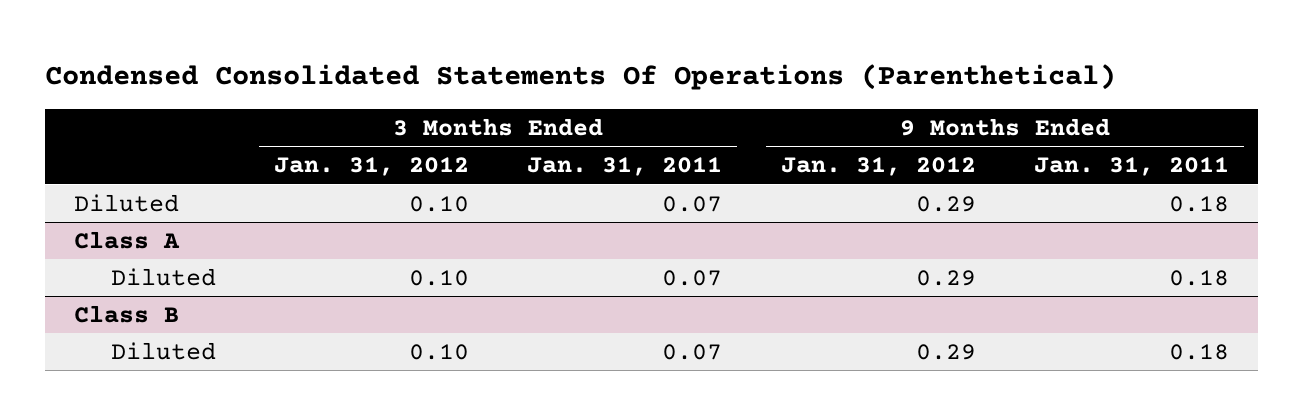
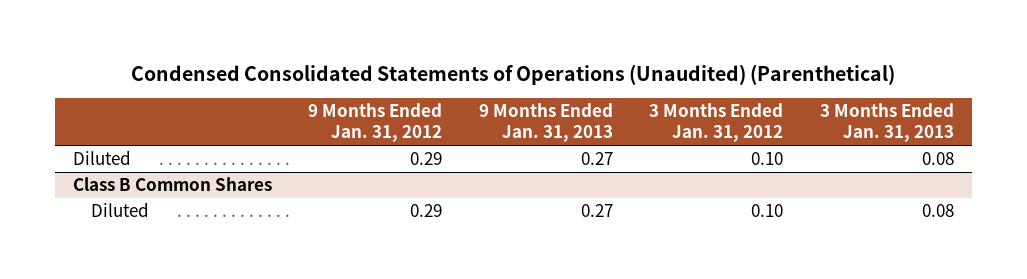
- Condensed Consolidated Statements Of Operations (Parenthetical)
+ Condensed Consolidated Statements of Operations (Unaudited) (Parenthetical)
- | 3 Months Ended Jan. 31, 2012 | 3 Months Ended Jan. 31, 2011 | 9 Months Ended Jan. 31, 2012 | 9 Months Ended Jan. 31, 2011
+ | 9 Months Ended Jan. 31, 2012 | 9 Months Ended Jan. 31, 2013 | 3 Months Ended Jan. 31, 2012 | 3 Months Ended Jan. 31, 2013
- Class A
- Diluted | 0.10 | 0.07 | 0.29 | 0.18
- Class B
+ Class B Common Shares

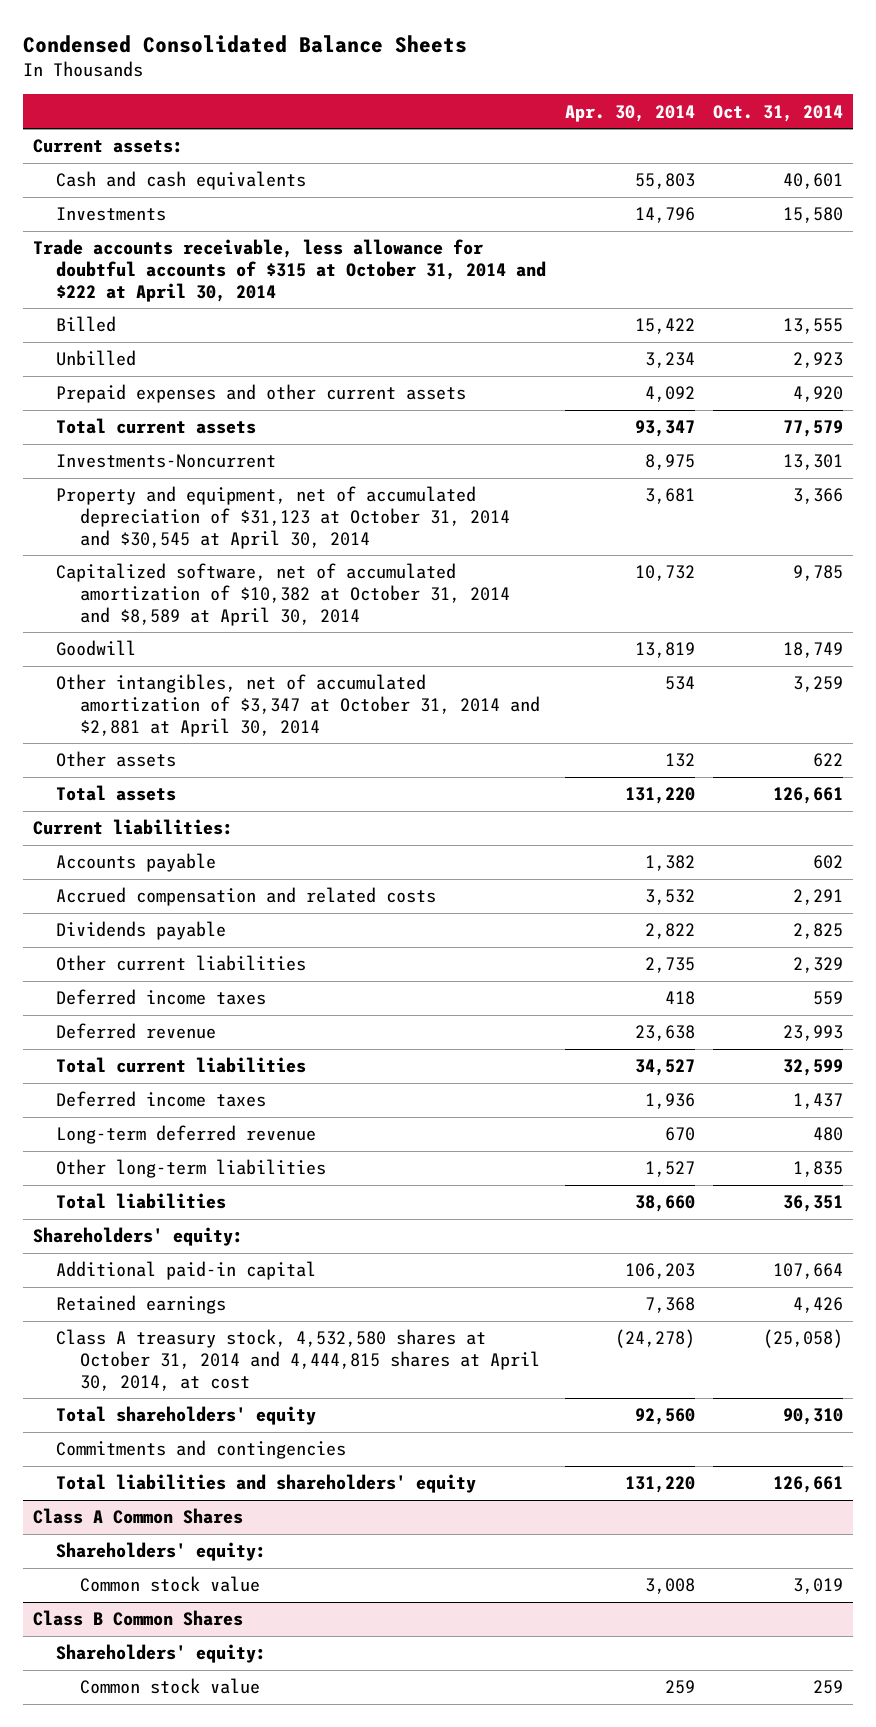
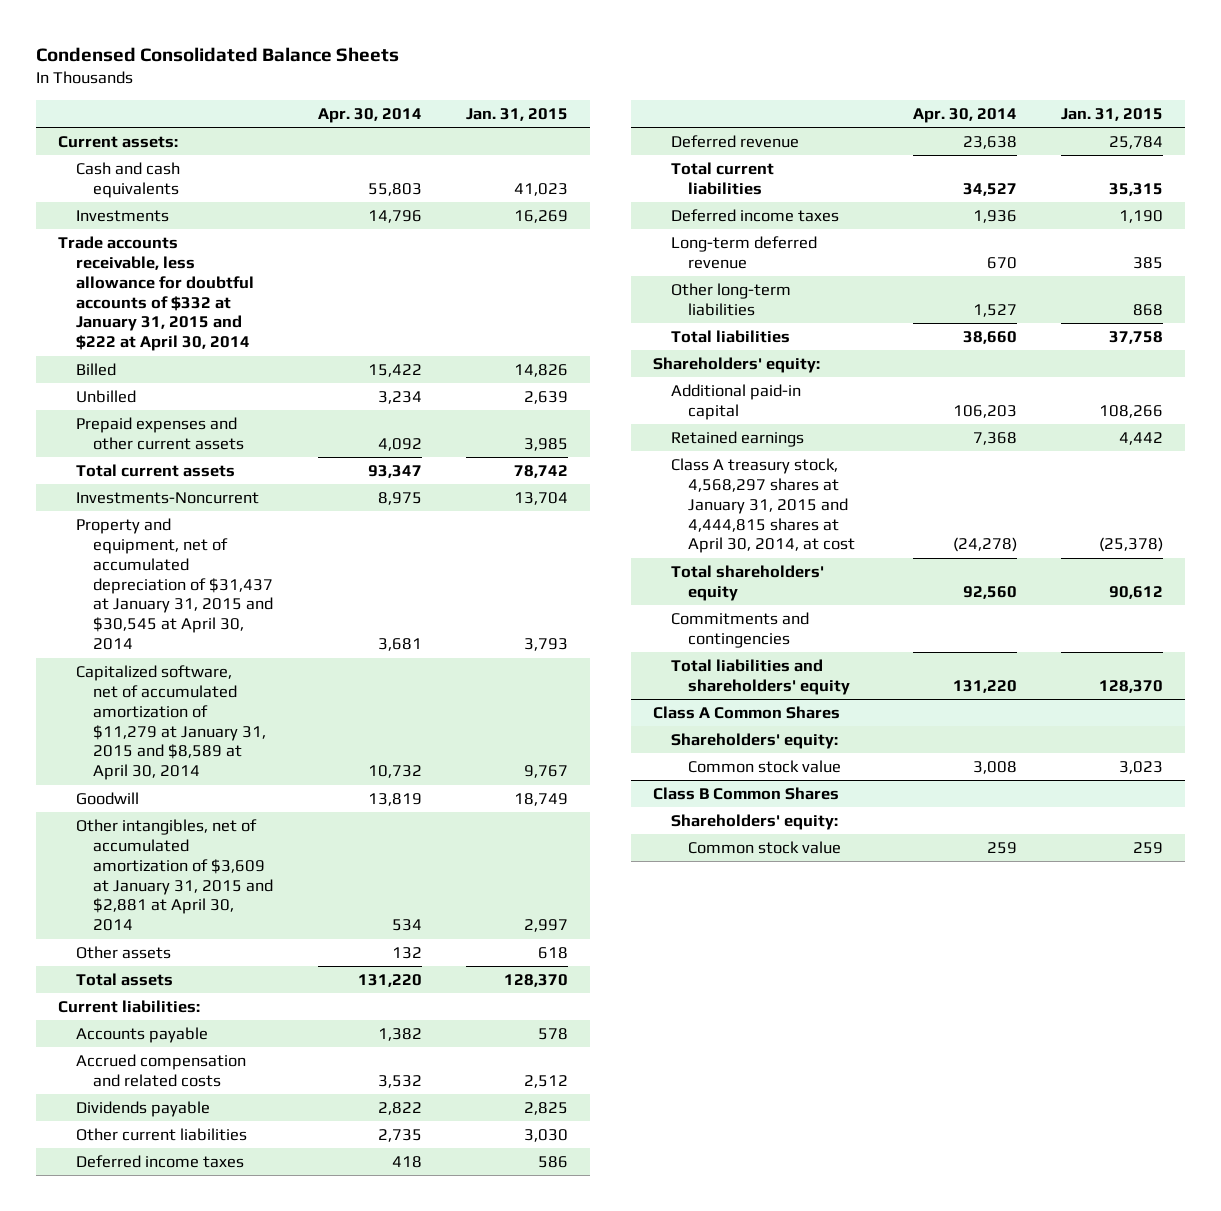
- | Apr. 30, 2014 | Oct. 31, 2014
+ | Apr. 30, 2014 | Jan. 31, 2015
- Trade accounts receivable, less allowance for doubtful accounts of $315 at October 31, 2014 and $222 at April 30, 2014
+ Trade accounts receivable, less allowance for doubtful accounts of $332 at January 31, 2015 and $222 at April 30, 2014
- Property and equipment, net of accumulated depreciation of $31,123 at October 31, 2014 and $30,545 at April 30, 2014 | 3,681 | 3,366
- Capitalized software, net of accumulated amortization of $10,382 at October 31, 2014 and $8,589 at April 30, 2014 | 10,732 | 9,785
+ Property and equipment, net of accumulated depreciation of $31,437 at January 31, 2015 and $30,545 at April 30, 2014 | 3,681 | 3,793
+ Capitalized software, net of accumulated amortization of $11,279 at January 31, 2015 and $8,589 at April 30, 2014 | 10,732 | 9,767
- Other intangibles, net of accumulated amortization of $3,347 at October 31, 2014 and $2,881 at April 30, 2014 | 534 | 3,259
+ Other intangibles, net of accumulated amortization of $3,609 at January 31, 2015 and $2,881 at April 30, 2014 | 534 | 2,997
- Class A treasury stock, 4,532,580 shares at October 31, 2014 and 4,444,815 shares at April 30, 2014, at cost | (24,278) | (25,058)
+ Class A treasury stock, 4,568,297 shares at January 31, 2015 and 4,444,815 shares at April 30, 2014, at cost | (24,278) | (25,378)

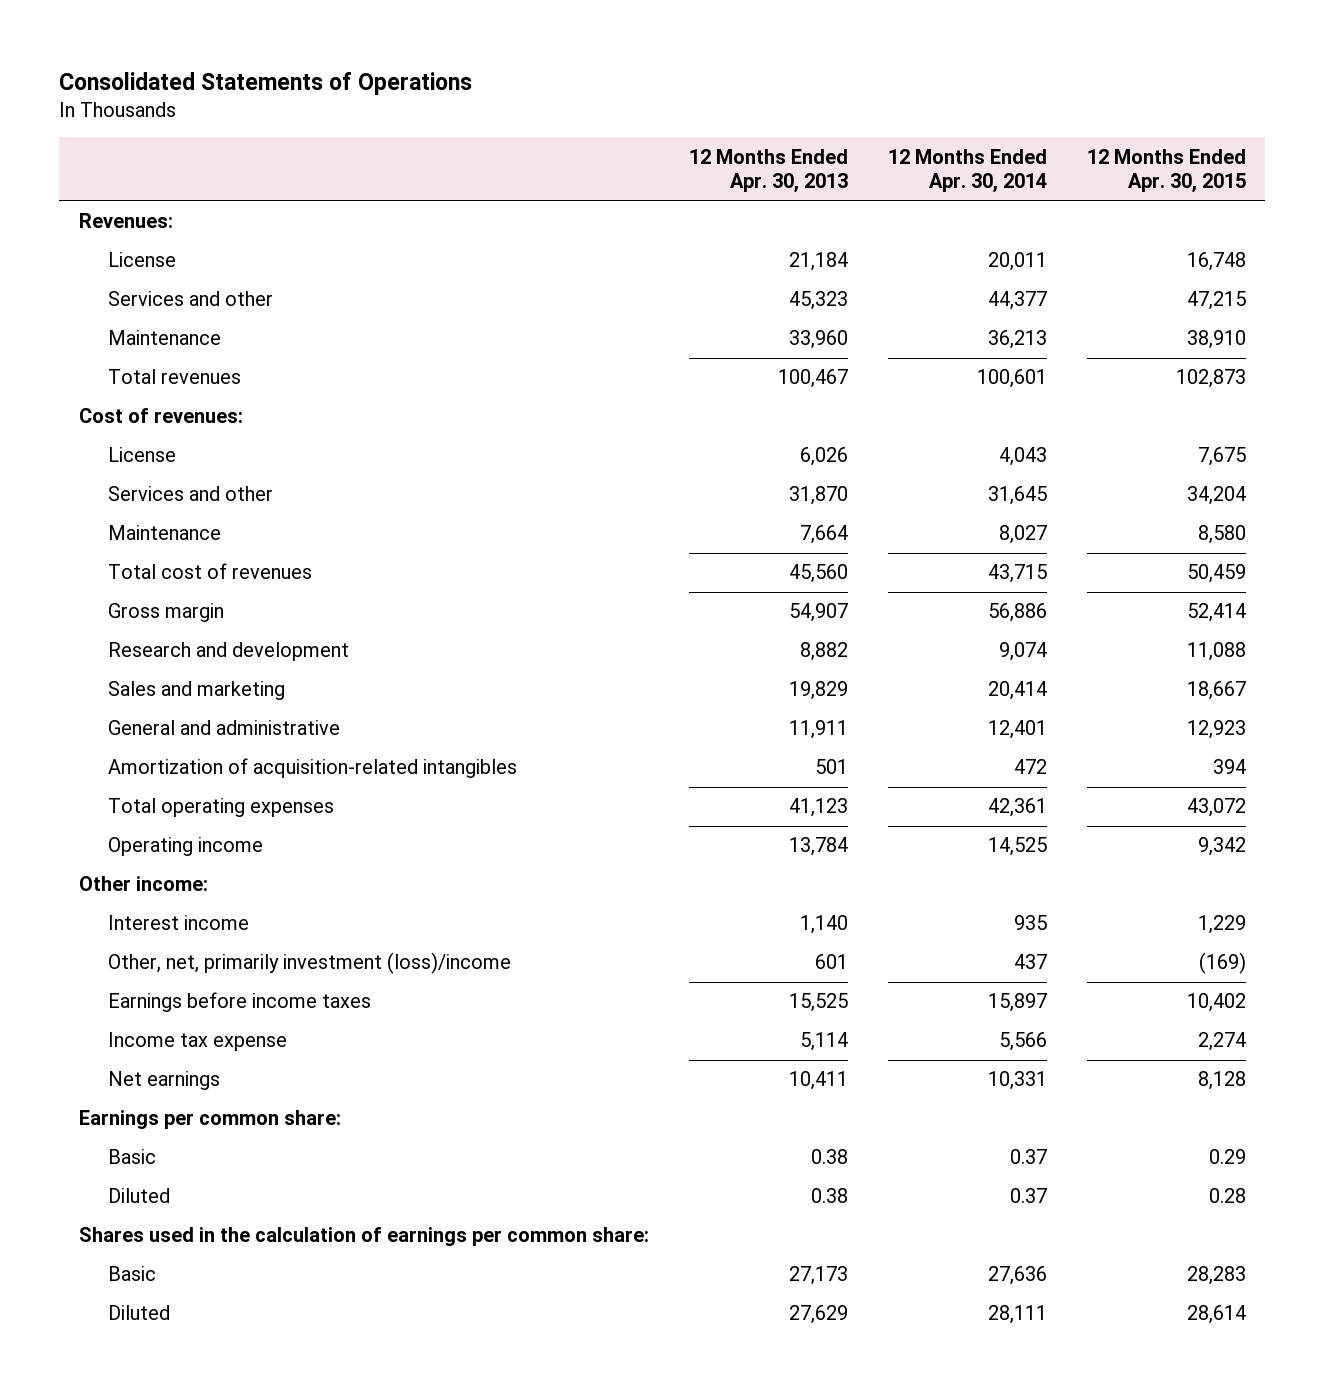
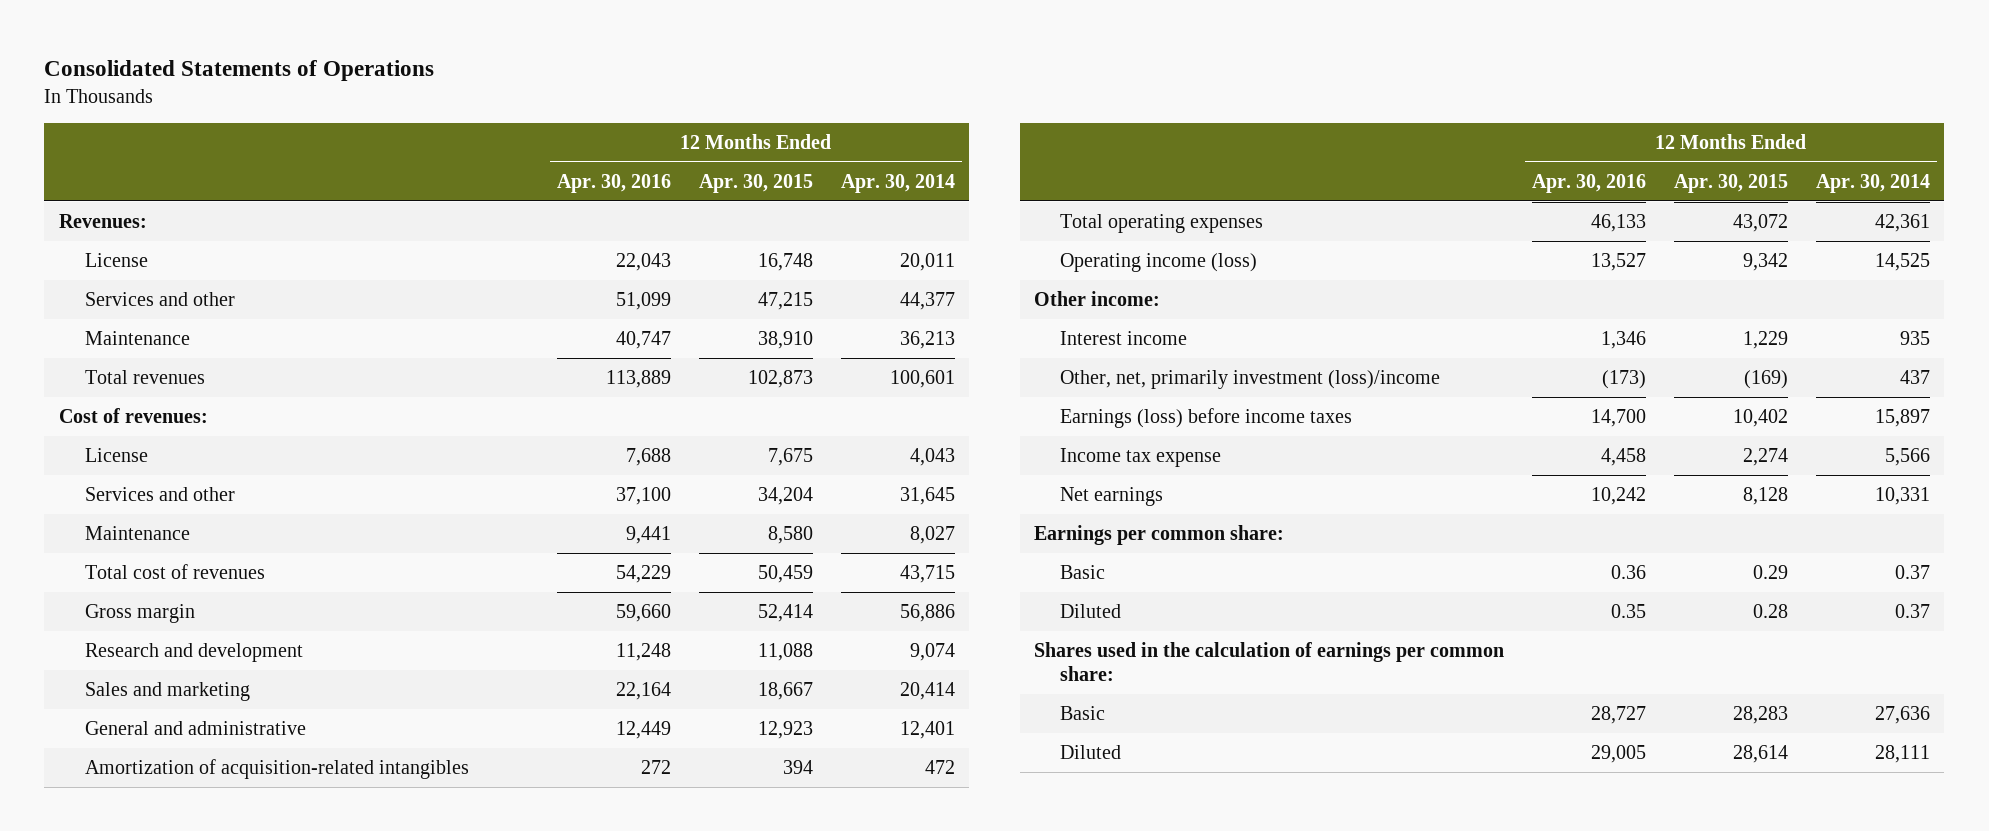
- | 12 Months Ended Apr. 30, 2013 | 12 Months Ended Apr. 30, 2014 | 12 Months Ended Apr. 30, 2015
+ | 12 Months Ended Apr. 30, 2016 | 12 Months Ended Apr. 30, 2015 | 12 Months Ended Apr. 30, 2014
- Operating income | 13,784 | 14,525 | 9,342
+ Operating income (loss) | 13,527 | 9,342 | 14,525
- Earnings before income taxes | 15,525 | 15,897 | 10,402
+ Earnings (loss) before income taxes | 14,700 | 10,402 | 15,897

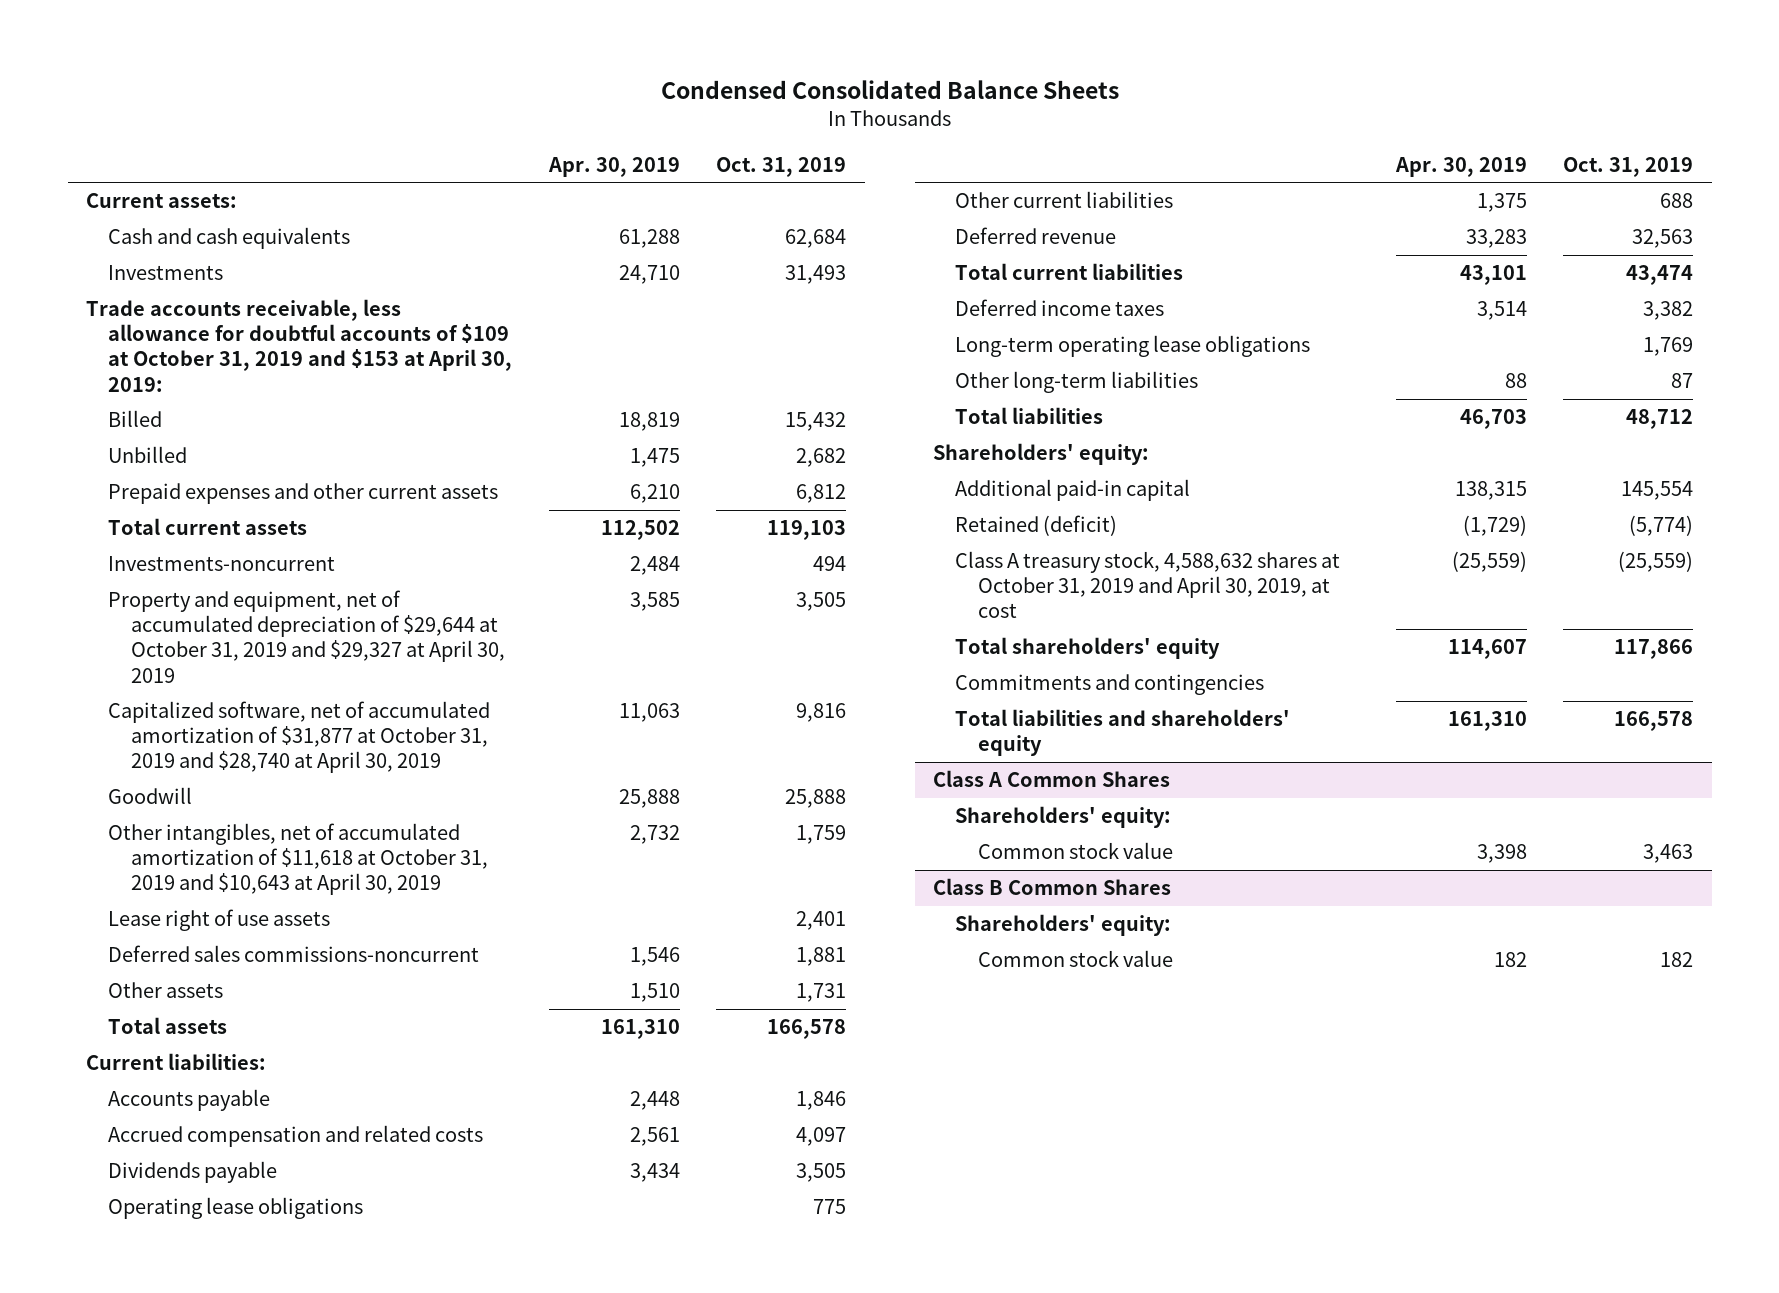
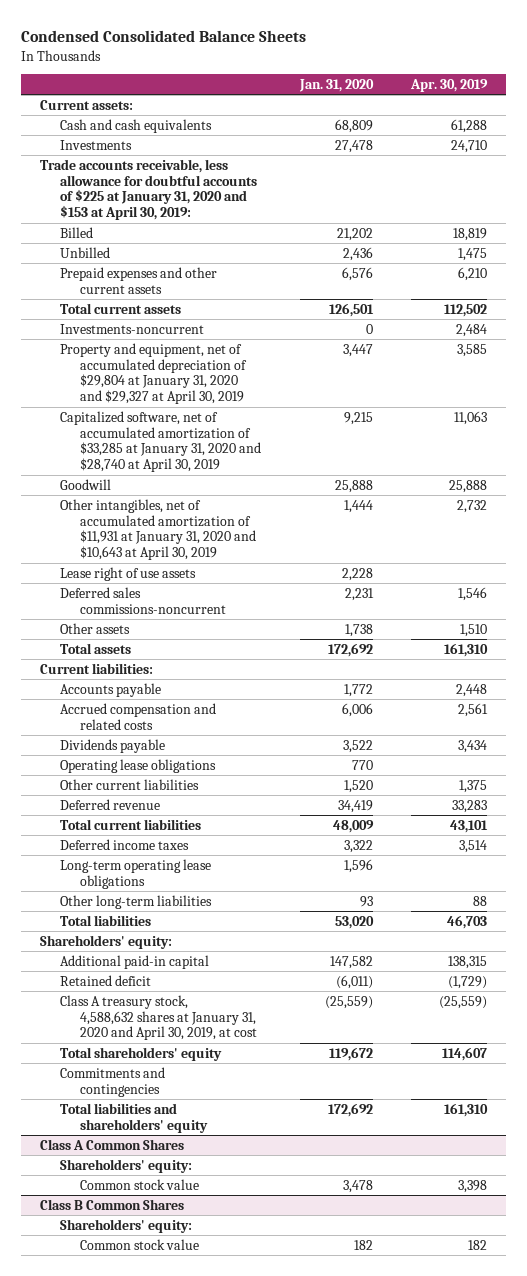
- | Apr. 30, 2019 | Oct. 31, 2019
+ | Jan. 31, 2020 | Apr. 30, 2019
- Trade accounts receivable, less allowance for doubtful accounts of $109 at October 31, 2019 and $153 at April 30, 2019:
+ Trade accounts receivable, less allowance for doubtful accounts of $225 at January 31, 2020 and $153 at April 30, 2019:
- Property and equipment, net of accumulated depreciation of $29,644 at October 31, 2019 and $29,327 at April 30, 2019 | 3,585 | 3,505
- Capitalized software, net of accumulated amortization of $31,877 at October 31, 2019 and $28,740 at April 30, 2019 | 11,063 | 9,816
+ Property and equipment, net of accumulated depreciation of $29,804 at January 31, 2020 and $29,327 at April 30, 2019 | 3,447 | 3,585
+ Capitalized software, net of accumulated amortization of $33,285 at January 31, 2020 and $28,740 at April 30, 2019 | 9,215 | 11,063
- Other intangibles, net of accumulated amortization of $11,618 at October 31, 2019 and $10,643 at April 30, 2019 | 2,732 | 1,759
+ Other intangibles, net of accumulated amortization of $11,931 at January 31, 2020 and $10,643 at April 30, 2019 | 1,444 | 2,732
- Retained (deficit) | (1,729) | (5,774)
- Class A treasury stock, 4,588,632 shares at October 31, 2019 and April 30, 2019, at cost | (25,559) | (25,559)
+ Retained deficit | (6,011) | (1,729)
+ Class A treasury stock, 4,588,632 shares at January 31, 2020 and April 30, 2019, at cost | (25,559) | (25,559)

